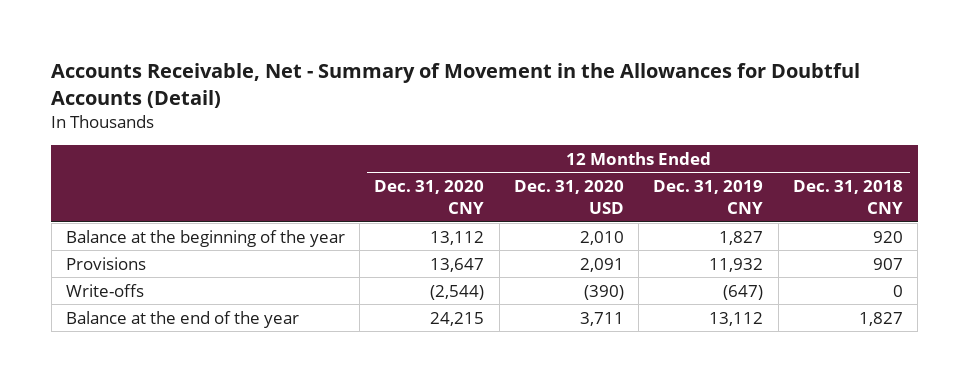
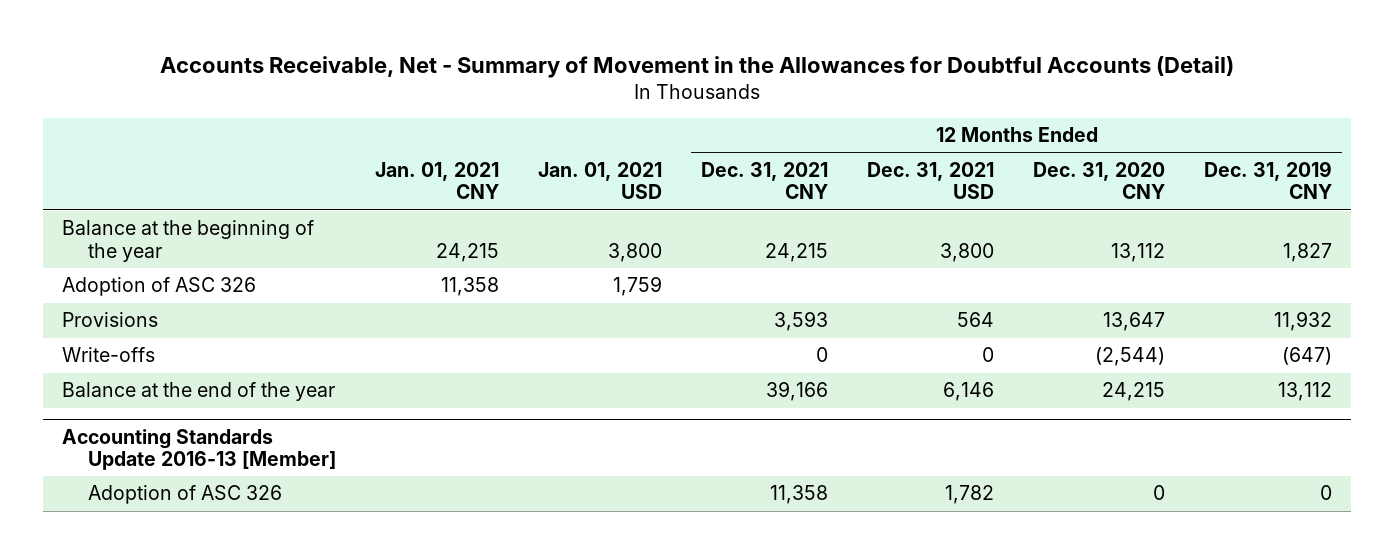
- | 12 Months Ended Dec. 31, 2020 CNY | 12 Months Ended Dec. 31, 2020 USD | 12 Months Ended Dec. 31, 2019 CNY | 12 Months Ended Dec. 31, 2018 CNY
+ | Jan. 01, 2021 CNY | Jan. 01, 2021 USD | 12 Months Ended Dec. 31, 2021 CNY | 12 Months Ended Dec. 31, 2021 USD | 12 Months Ended Dec. 31, 2020 CNY | 12 Months Ended Dec. 31, 2019 CNY
+ Adoption of ASC 326 | 11,358 | 1,759 | | | |
+ Accounting Standards Update 2016-13 [Member]
+ Adoption of ASC 326 | | | 11,358 | 1,782 | 0 | 0

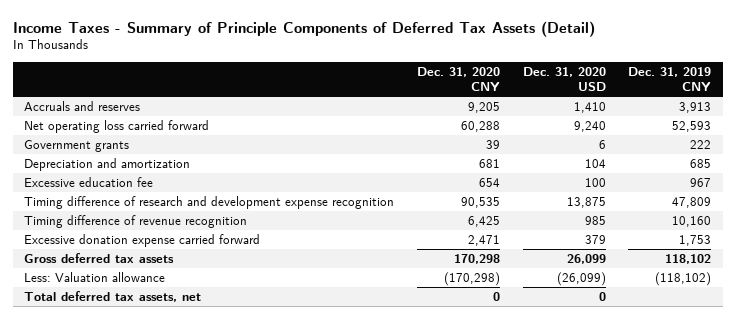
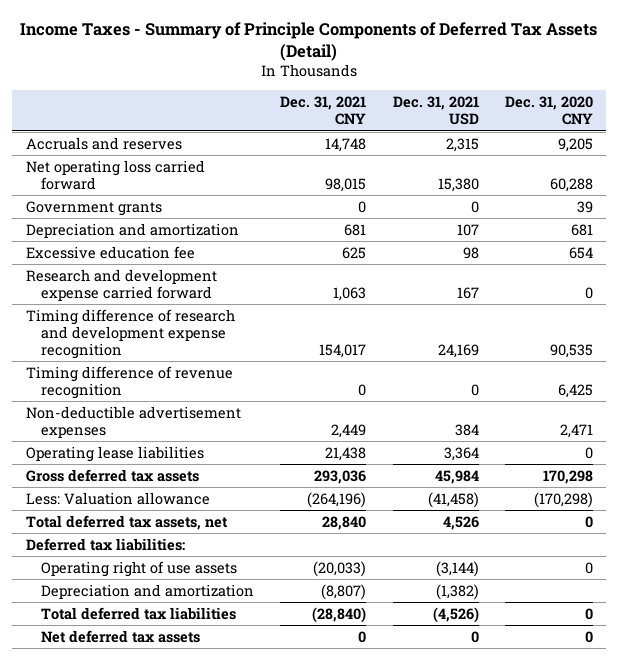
- | Dec. 31, 2020 CNY | Dec. 31, 2020 USD | Dec. 31, 2019 CNY
+ | Dec. 31, 2021 CNY | Dec. 31, 2021 USD | Dec. 31, 2020 CNY
+ Research and development expense carried forward | 1,063 | 167 | 0
- Excessive donation expense carried forward | 2,471 | 379 | 1,753
+ Non-deductible advertisement expenses | 2,449 | 384 | 2,471
+ Operating lease liabilities | 21,438 | 3,364 | 0
+ Deferred tax liabilities:
+ Operating right of use assets | (20,033) | (3,144) | 0
+ Depreciation and amortization | (8,807) | (1,382) |
+ Total deferred tax liabilities | (28,840) | (4,526) | 0
+ Net deferred tax assets | 0 | 0 | 0

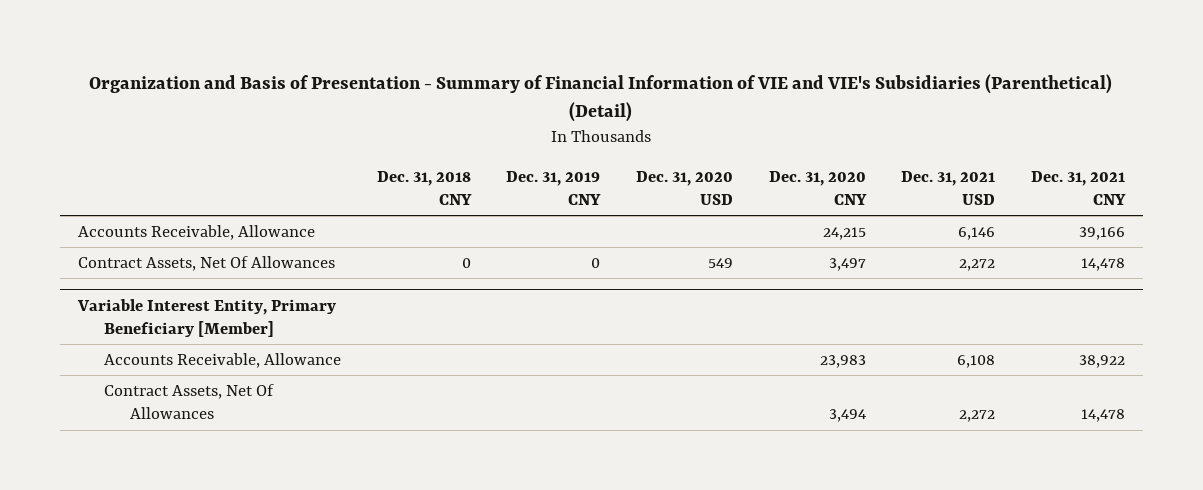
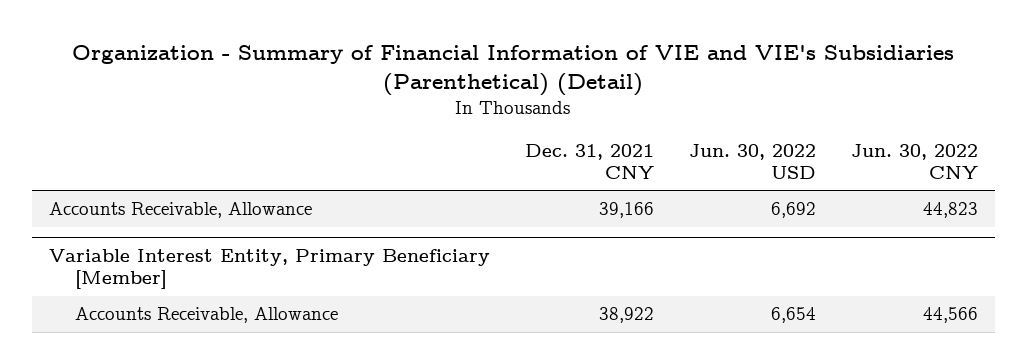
- Organization and Basis of Presentation - Summary of Financial Information of VIE and VIE's Subsidiaries (Parenthetical) (Detail)
+ Organization - Summary of Financial Information of VIE and VIE's Subsidiaries (Parenthetical) (Detail)
- | Dec. 31, 2018 CNY | Dec. 31, 2019 CNY | Dec. 31, 2020 USD | Dec. 31, 2020 CNY | Dec. 31, 2021 USD | Dec. 31, 2021 CNY
+ | Dec. 31, 2021 CNY | Jun. 30, 2022 USD | Jun. 30, 2022 CNY
- Contract Assets, Net Of Allowances | 0 | 0 | 549 | 3,497 | 2,272 | 14,478
@ Variable Interest Entity, Primary Beneficiary [Member]
- Contract Assets, Net Of Allowances | | | | 3,494 | 2,272 | 14,478

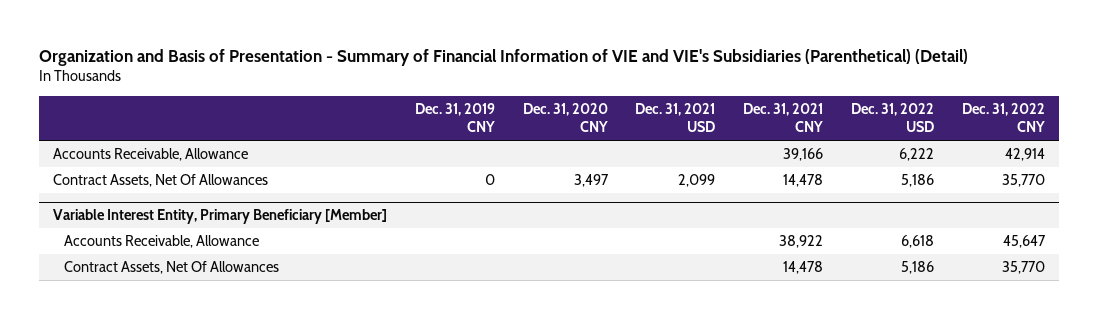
- Organization - Summary of Financial Information of VIE and VIE's Subsidiaries (Parenthetical) (Detail)
+ Organization and Basis of Presentation - Summary of Financial Information of VIE and VIE's Subsidiaries (Parenthetical) (Detail)
- | Dec. 31, 2021 CNY | Jun. 30, 2022 USD | Jun. 30, 2022 CNY
+ | Dec. 31, 2019 CNY | Dec. 31, 2020 CNY | Dec. 31, 2021 USD | Dec. 31, 2021 CNY | Dec. 31, 2022 USD | Dec. 31, 2022 CNY
+ Contract Assets, Net Of Allowances | 0 | 3,497 | 2,099 | 14,478 | 5,186 | 35,770
@ Variable Interest Entity, Primary Beneficiary [Member]
+ Contract Assets, Net Of Allowances | | | | 14,478 | 5,186 | 35,770

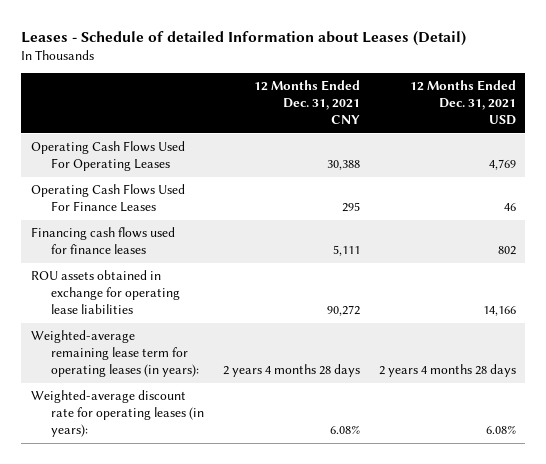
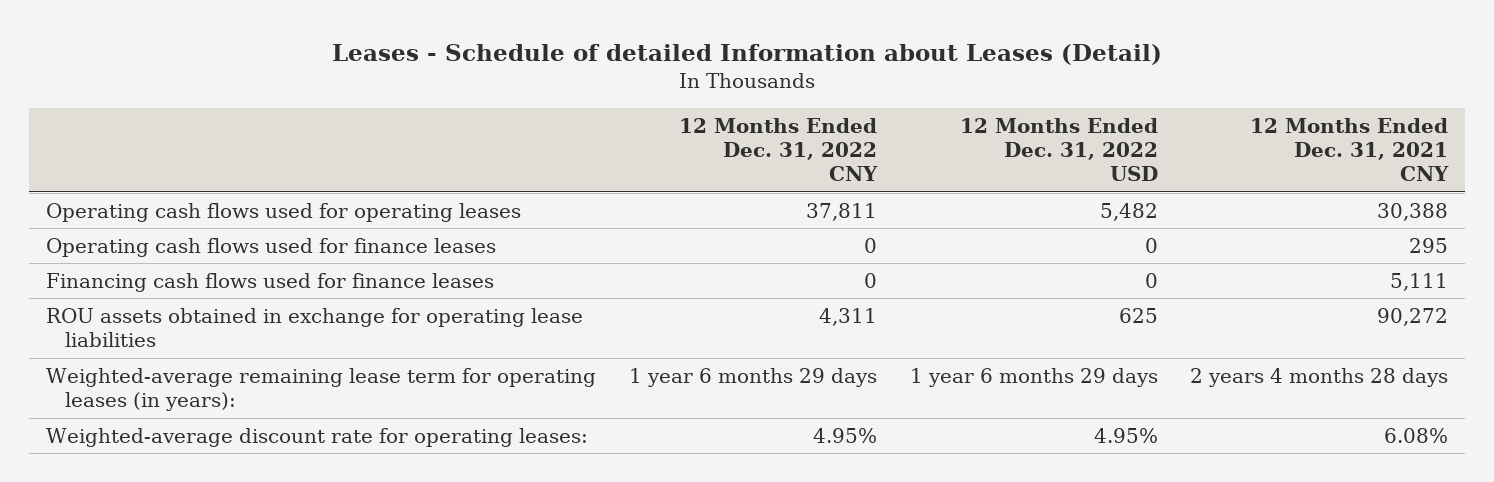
- | 12 Months Ended Dec. 31, 2021 CNY | 12 Months Ended Dec. 31, 2021 USD
+ | 12 Months Ended Dec. 31, 2022 CNY | 12 Months Ended Dec. 31, 2022 USD | 12 Months Ended Dec. 31, 2021 CNY
- Operating Cash Flows Used For Operating Leases | 30,388 | 4,769
- Operating Cash Flows Used For Finance Leases | 295 | 46
+ Operating cash flows used for operating leases | 37,811 | 5,482 | 30,388
+ Operating cash flows used for finance leases | 0 | 0 | 295
- Weighted-average discount rate for operating leases (in years): | 6.08% | 6.08%
+ Weighted-average discount rate for operating leases: | 4.95% | 4.95% | 6.08%

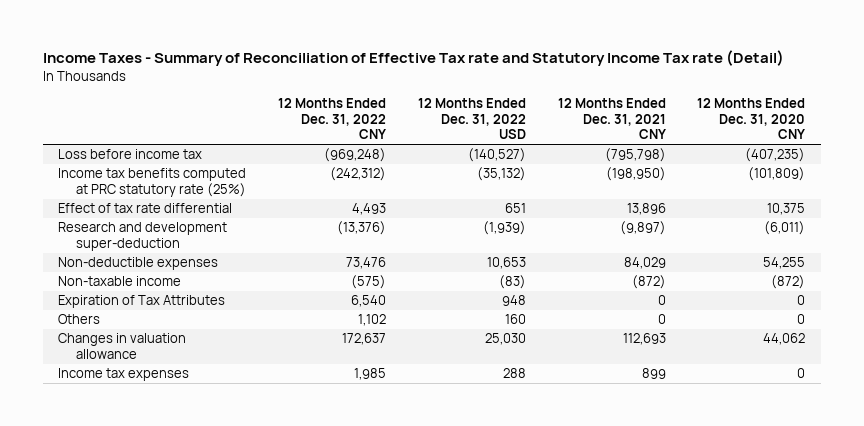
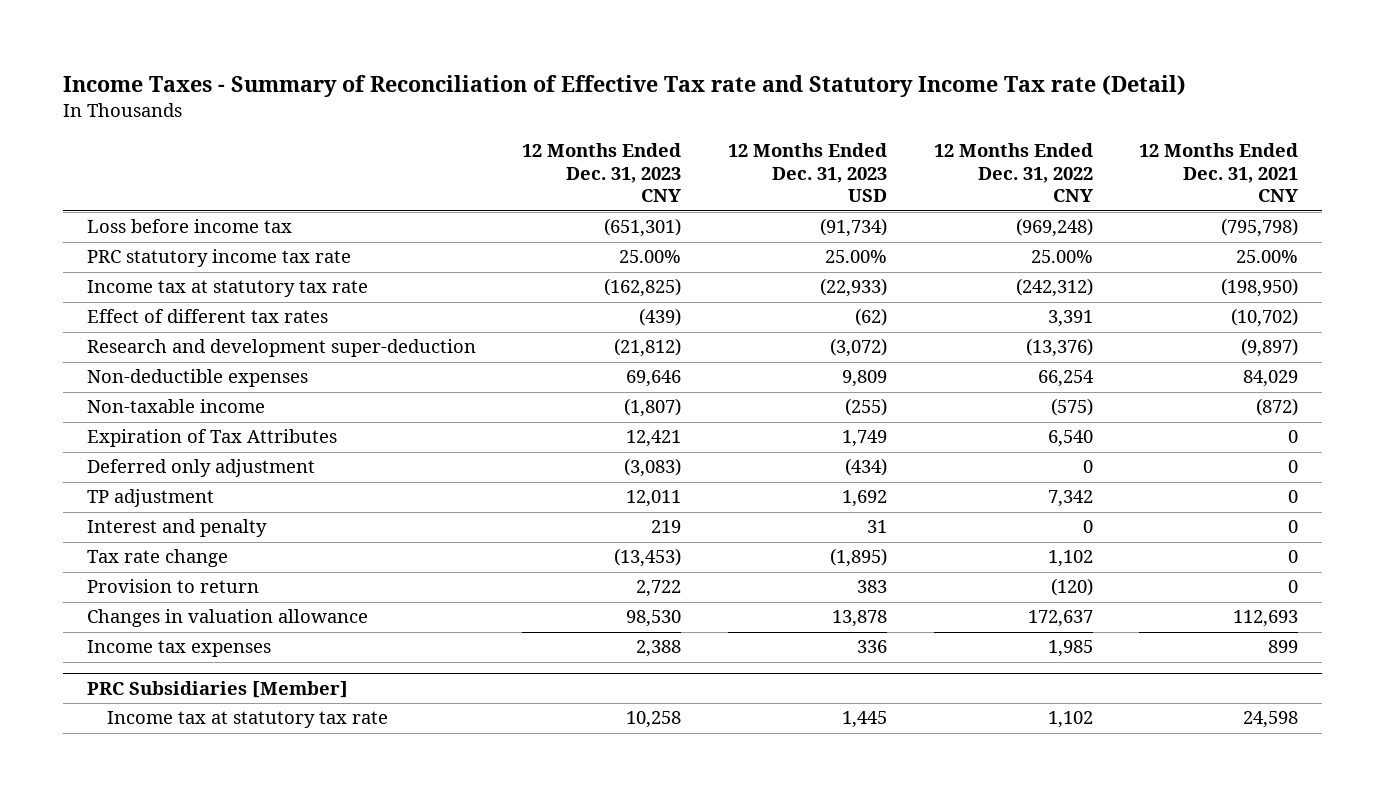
- | 12 Months Ended Dec. 31, 2022 CNY | 12 Months Ended Dec. 31, 2022 USD | 12 Months Ended Dec. 31, 2021 CNY | 12 Months Ended Dec. 31, 2020 CNY
+ | 12 Months Ended Dec. 31, 2023 CNY | 12 Months Ended Dec. 31, 2023 USD | 12 Months Ended Dec. 31, 2022 CNY | 12 Months Ended Dec. 31, 2021 CNY
- Income tax benefits computed at PRC statutory rate (25%) | (242,312) | (35,132) | (198,950) | (101,809)
- Effect of tax rate differential | 4,493 | 651 | 13,896 | 10,375
+ PRC statutory income tax rate | 25.00% | 25.00% | 25.00% | 25.00%
+ Income tax at statutory tax rate | (162,825) | (22,933) | (242,312) | (198,950)
+ Effect of different tax rates | (439) | (62) | 3,391 | (10,702)
- Non-deductible expenses | 73,476 | 10,653 | 84,029 | 54,255
+ Non-deductible expenses | 69,646 | 9,809 | 66,254 | 84,029
- Others | 1,102 | 160 | 0 | 0
+ Deferred only adjustment | (3,083) | (434) | 0 | 0
+ TP adjustment | 12,011 | 1,692 | 7,342 | 0
+ Interest and penalty | 219 | 31 | 0 | 0
+ Tax rate change | (13,453) | (1,895) | 1,102 | 0
+ Provision to return | 2,722 | 383 | (120) | 0
+ PRC Subsidiaries [Member]
+ Income tax at statutory tax rate | 10,258 | 1,445 | 1,102 | 24,598

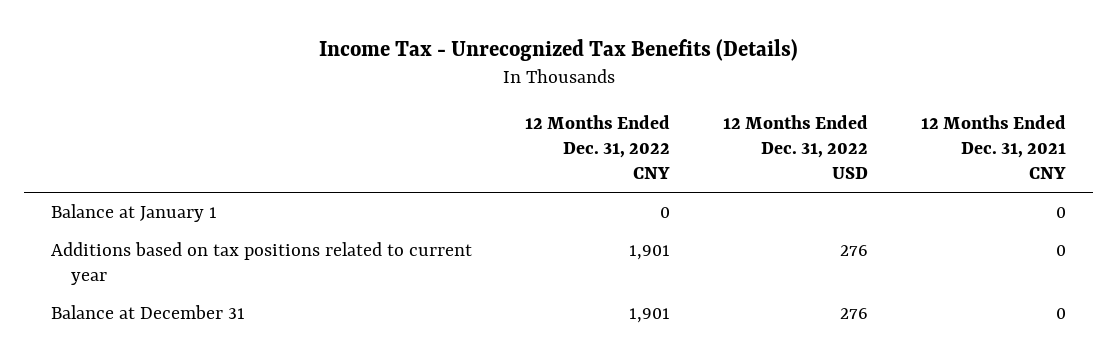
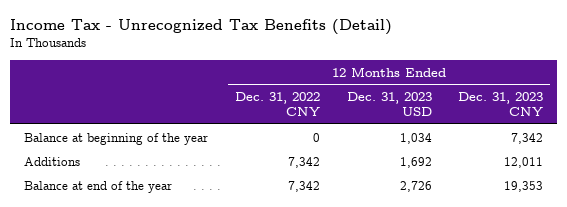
- Income Tax - Unrecognized Tax Benefits (Details)
+ Income Tax - Unrecognized Tax Benefits (Detail)
- | 12 Months Ended Dec. 31, 2022 CNY | 12 Months Ended Dec. 31, 2022 USD | 12 Months Ended Dec. 31, 2021 CNY
+ | 12 Months Ended Dec. 31, 2022 CNY | 12 Months Ended Dec. 31, 2023 USD | 12 Months Ended Dec. 31, 2023 CNY
- Balance at January 1 | 0 | | 0
- Additions based on tax positions related to current year | 1,901 | 276 | 0
- Balance at December 31 | 1,901 | 276 | 0
+ Balance at beginning of the year | 0 | 1,034 | 7,342
+ Additions | 7,342 | 1,692 | 12,011
+ Balance at end of the year | 7,342 | 2,726 | 19,353

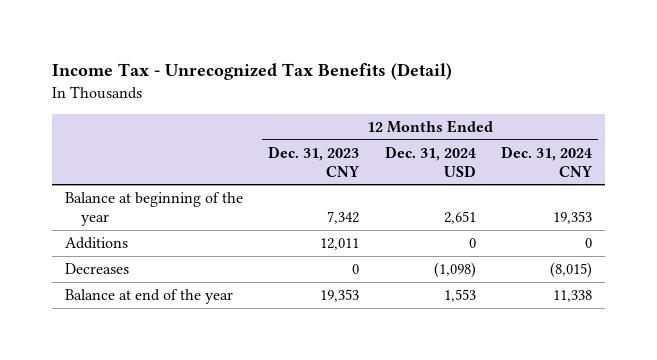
- | 12 Months Ended Dec. 31, 2022 CNY | 12 Months Ended Dec. 31, 2023 USD | 12 Months Ended Dec. 31, 2023 CNY
+ | 12 Months Ended Dec. 31, 2023 CNY | 12 Months Ended Dec. 31, 2024 USD | 12 Months Ended Dec. 31, 2024 CNY
+ Decreases | 0 | (1,098) | (8,015)

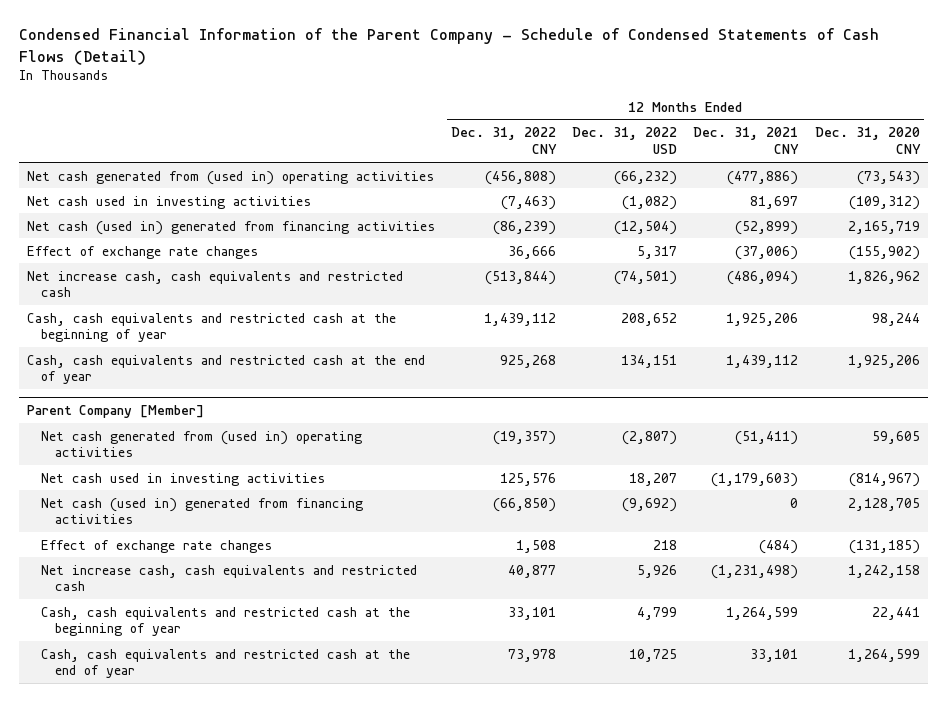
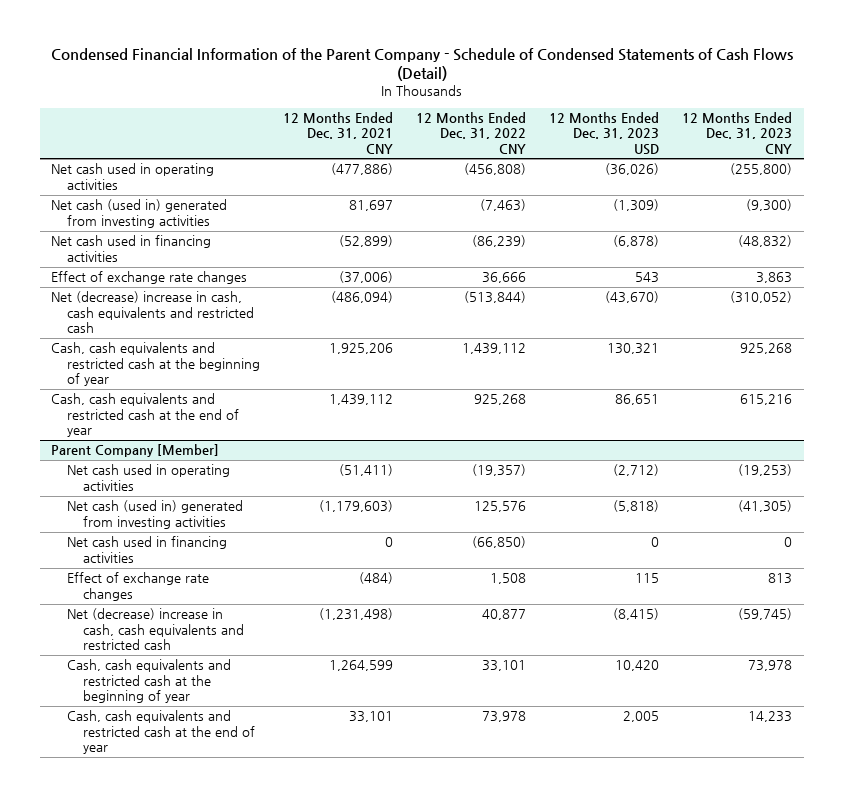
- | 12 Months Ended Dec. 31, 2022 CNY | 12 Months Ended Dec. 31, 2022 USD | 12 Months Ended Dec. 31, 2021 CNY | 12 Months Ended Dec. 31, 2020 CNY
+ | 12 Months Ended Dec. 31, 2021 CNY | 12 Months Ended Dec. 31, 2022 CNY | 12 Months Ended Dec. 31, 2023 USD | 12 Months Ended Dec. 31, 2023 CNY
- Net cash generated from (used in) operating activities | (456,808) | (66,232) | (477,886) | (73,543)
- Net cash used in investing activities | (7,463) | (1,082) | 81,697 | (109,312)
- Net cash (used in) generated from financing activities | (86,239) | (12,504) | (52,899) | 2,165,719
+ Net cash used in operating activities | (477,886) | (456,808) | (36,026) | (255,800)
+ Net cash (used in) generated from investing activities | 81,697 | (7,463) | (1,309) | (9,300)
+ Net cash used in financing activities | (52,899) | (86,239) | (6,878) | (48,832)
- Net increase cash, cash equivalents and restricted cash | (513,844) | (74,501) | (486,094) | 1,826,962
+ Net (decrease) increase in cash, cash equivalents and restricted cash | (486,094) | (513,844) | (43,670) | (310,052)
@ Parent Company [Member]
- Net cash generated from (used in) operating activities | (19,357) | (2,807) | (51,411) | 59,605
- Net cash used in investing activities | 125,576 | 18,207 | (1,179,603) | (814,967)
- Net cash (used in) generated from financing activities | (66,850) | (9,692) | 0 | 2,128,705
+ Net cash used in operating activities | (51,411) | (19,357) | (2,712) | (19,253)
+ Net cash (used in) generated from investing activities | (1,179,603) | 125,576 | (5,818) | (41,305)
+ Net cash used in financing activities | 0 | (66,850) | 0 | 0
- Net increase cash, cash equivalents and restricted cash | 40,877 | 5,926 | (1,231,498) | 1,242,158
+ Net (decrease) increase in cash, cash equivalents and restricted cash | (1,231,498) | 40,877 | (8,415) | (59,745)

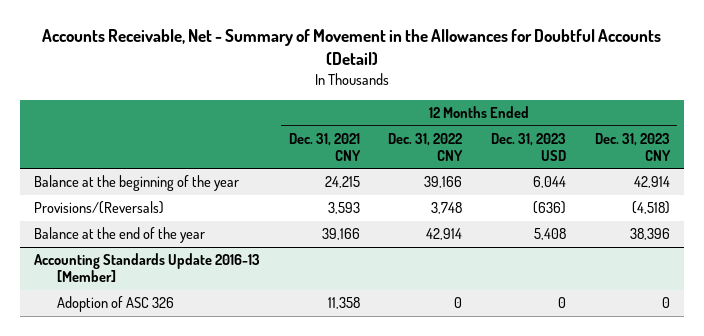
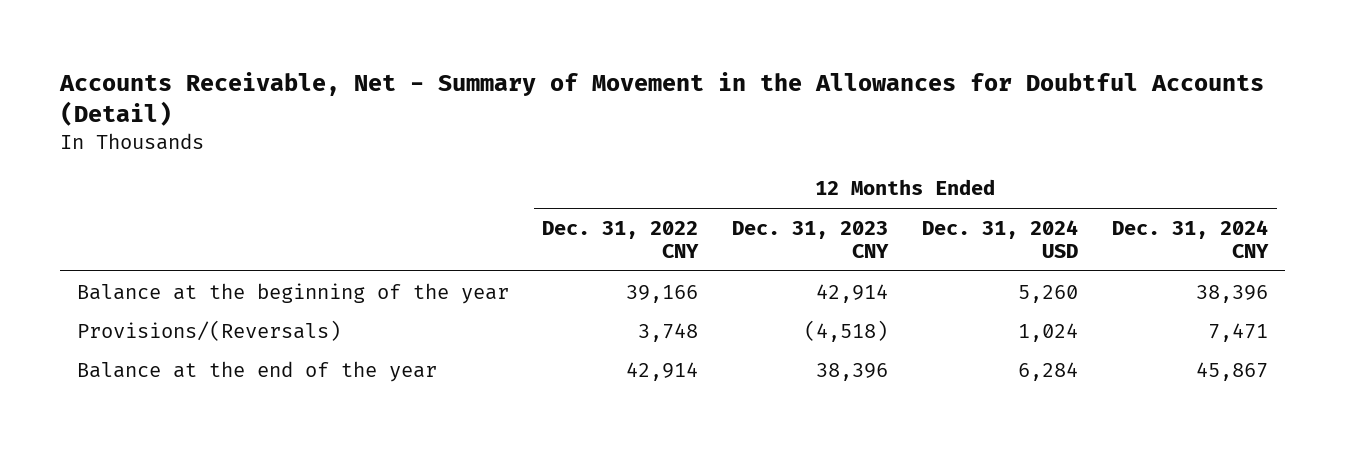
- | 12 Months Ended Dec. 31, 2021 CNY | 12 Months Ended Dec. 31, 2022 CNY | 12 Months Ended Dec. 31, 2023 USD | 12 Months Ended Dec. 31, 2023 CNY
+ | 12 Months Ended Dec. 31, 2022 CNY | 12 Months Ended Dec. 31, 2023 CNY | 12 Months Ended Dec. 31, 2024 USD | 12 Months Ended Dec. 31, 2024 CNY
- Accounting Standards Update 2016-13 [Member]
- Adoption of ASC 326 | 11,358 | 0 | 0 | 0

